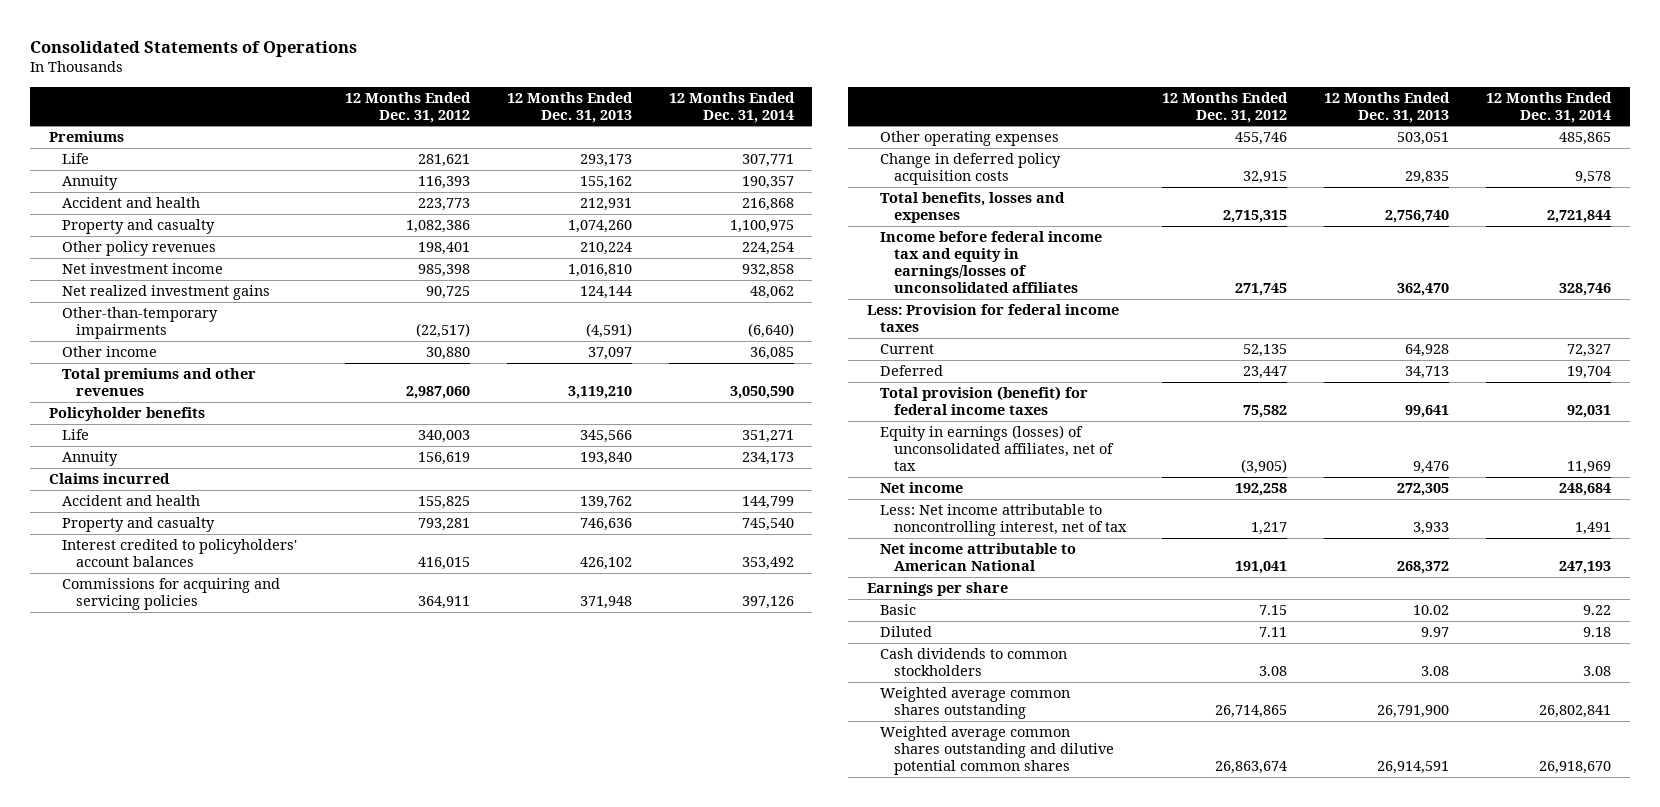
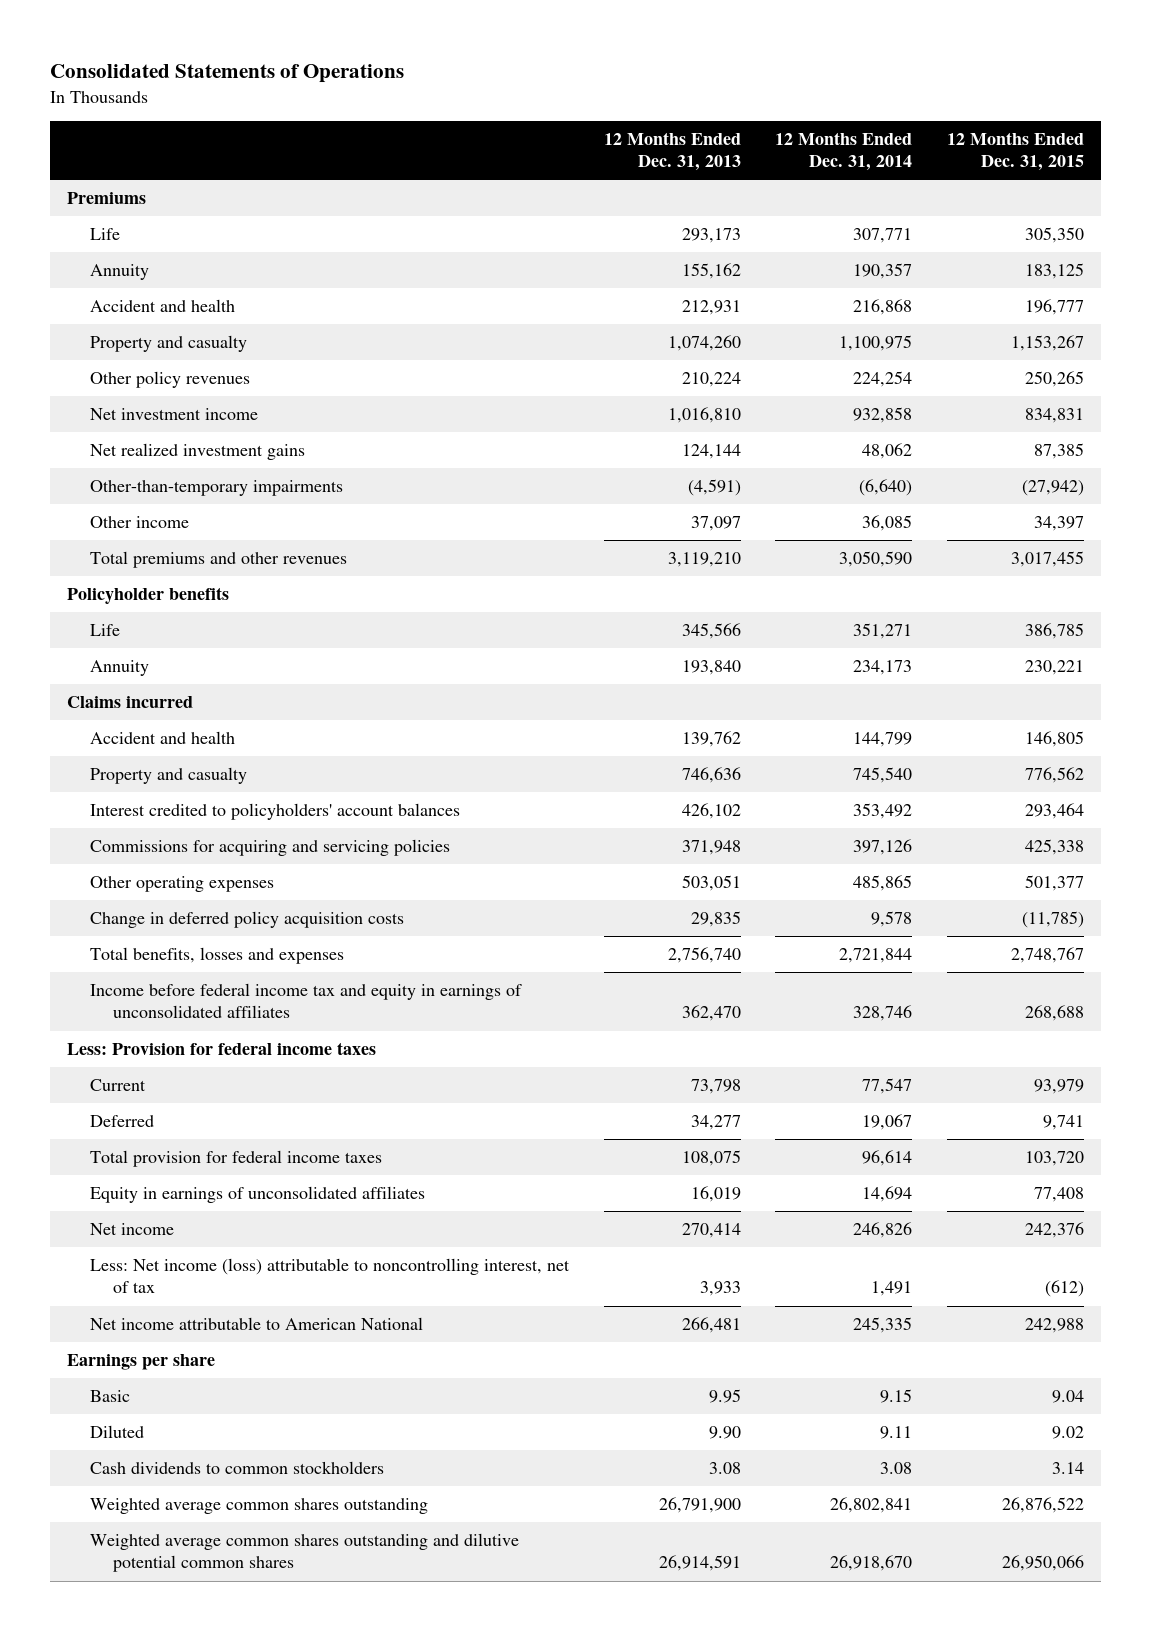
- | 12 Months Ended Dec. 31, 2012 | 12 Months Ended Dec. 31, 2013 | 12 Months Ended Dec. 31, 2014
+ | 12 Months Ended Dec. 31, 2013 | 12 Months Ended Dec. 31, 2014 | 12 Months Ended Dec. 31, 2015
- Income before federal income tax and equity in earnings/losses of unconsolidated affiliates | 271,745 | 362,470 | 328,746
+ Income before federal income tax and equity in earnings of unconsolidated affiliates | 362,470 | 328,746 | 268,688
- Current | 52,135 | 64,928 | 72,327
- Deferred | 23,447 | 34,713 | 19,704
- Total provision (benefit) for federal income taxes | 75,582 | 99,641 | 92,031
- Equity in earnings (losses) of unconsolidated affiliates, net of tax | (3,905) | 9,476 | 11,969
- Net income | 192,258 | 272,305 | 248,684
- Less: Net income attributable to noncontrolling interest, net of tax | 1,217 | 3,933 | 1,491
- Net income attributable to American National | 191,041 | 268,372 | 247,193
+ Current | 73,798 | 77,547 | 93,979
+ Deferred | 34,277 | 19,067 | 9,741
+ Total provision for federal income taxes | 108,075 | 96,614 | 103,720
+ Equity in earnings of unconsolidated affiliates | 16,019 | 14,694 | 77,408
+ Net income | 270,414 | 246,826 | 242,376
+ Less: Net income (loss) attributable to noncontrolling interest, net of tax | 3,933 | 1,491 | (612)
+ Net income attributable to American National | 266,481 | 245,335 | 242,988
- Basic | 7.15 | 10.02 | 9.22
- Diluted | 7.11 | 9.97 | 9.18
+ Basic | 9.95 | 9.15 | 9.04
+ Diluted | 9.90 | 9.11 | 9.02

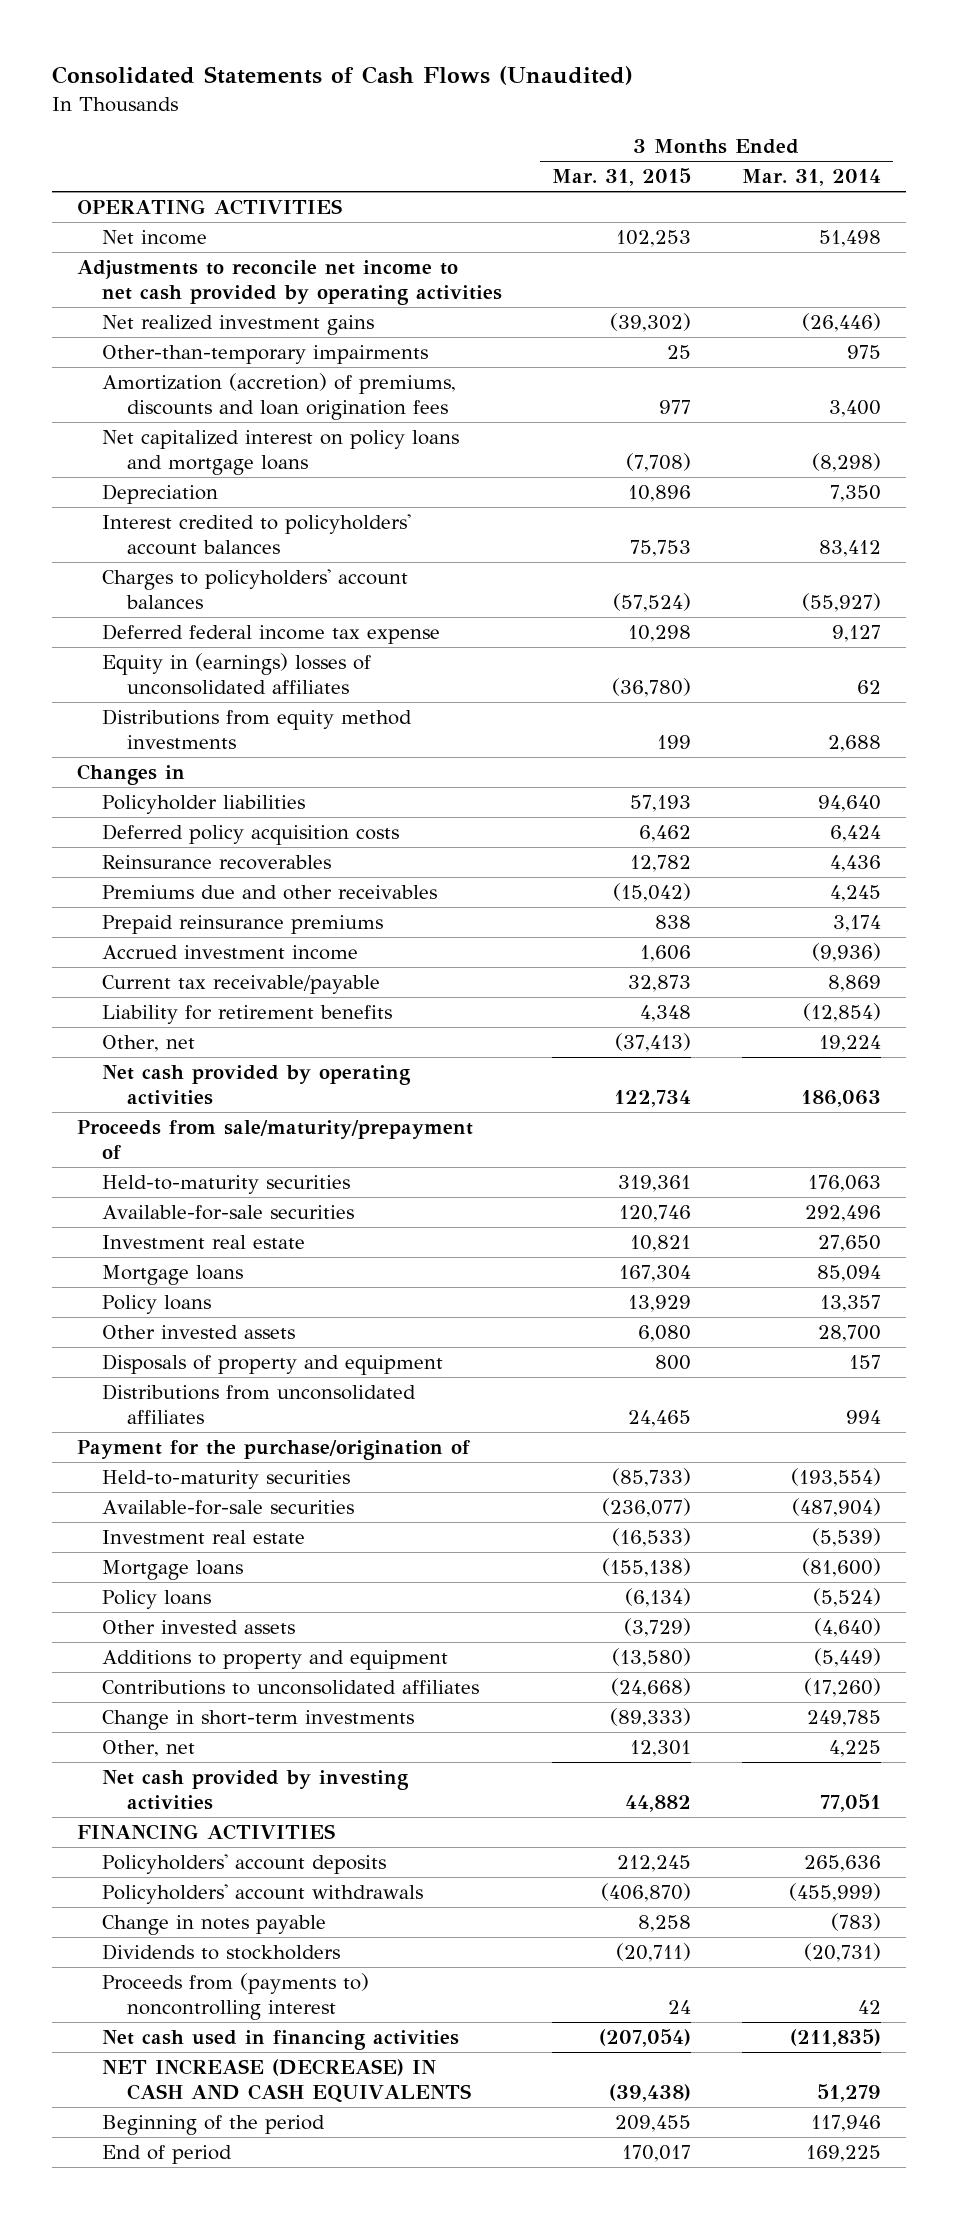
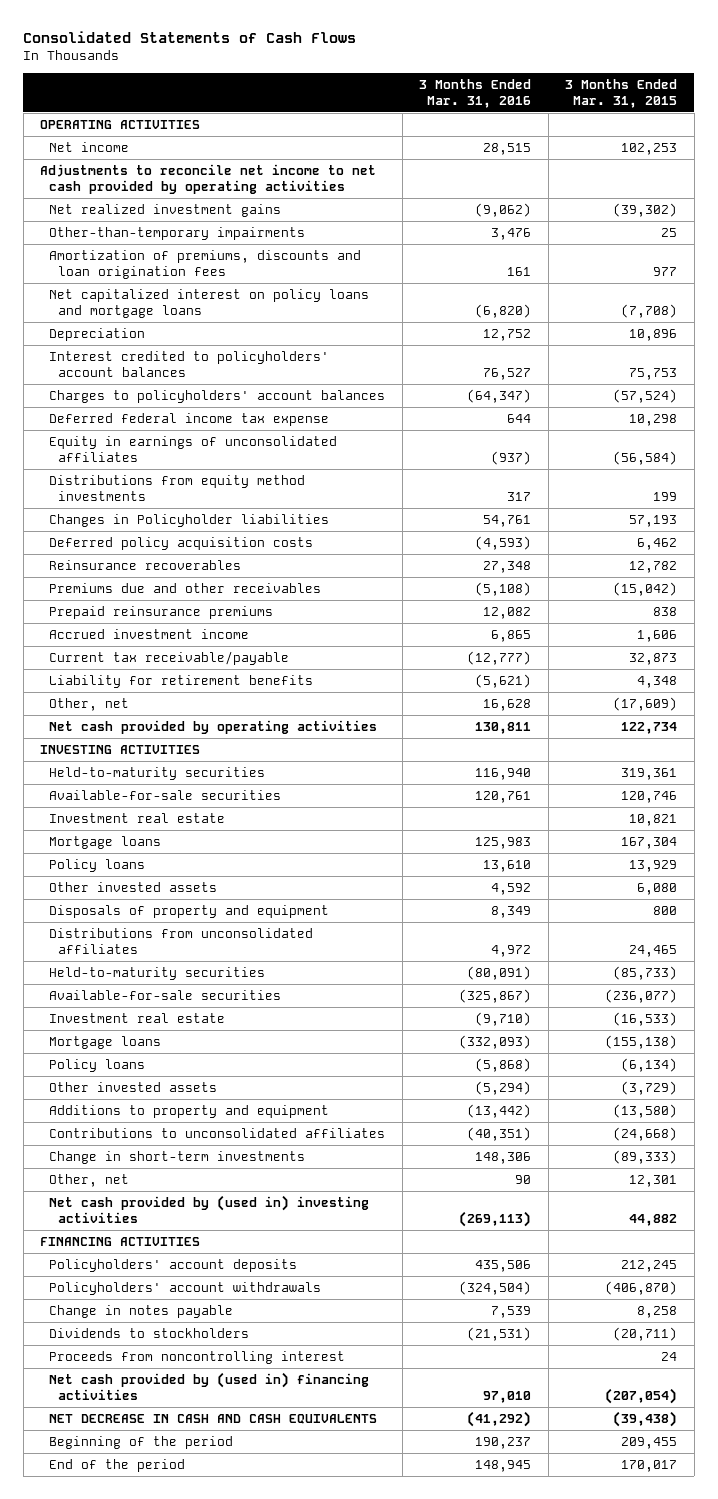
- Consolidated Statements of Cash Flows (Unaudited)
+ Consolidated Statements of Cash Flows
- | 3 Months Ended Mar. 31, 2015 | 3 Months Ended Mar. 31, 2014
+ | 3 Months Ended Mar. 31, 2016 | 3 Months Ended Mar. 31, 2015
- Amortization (accretion) of premiums, discounts and loan origination fees | 977 | 3,400
+ Amortization of premiums, discounts and loan origination fees | 161 | 977
- Equity in (earnings) losses of unconsolidated affiliates | (36,780) | 62
+ Equity in earnings of unconsolidated affiliates | (937) | (56,584)
- Changes in
- Policyholder liabilities | 57,193 | 94,640
+ Changes in Policyholder liabilities | 54,761 | 57,193
- Other, net | (37,413) | 19,224
+ Other, net | 16,628 | (17,609)
- Proceeds from sale/maturity/prepayment of
+ INVESTING ACTIVITIES
- Payment for the purchase/origination of
- Net cash provided by investing activities | 44,882 | 77,051
+ Net cash provided by (used in) investing activities | (269,113) | 44,882
- Proceeds from (payments to) noncontrolling interest | 24 | 42
- Net cash used in financing activities | (207,054) | (211,835)
- NET INCREASE (DECREASE) IN CASH AND CASH EQUIVALENTS | (39,438) | 51,279
+ Proceeds from noncontrolling interest | | 24
+ Net cash provided by (used in) financing activities | 97,010 | (207,054)
+ NET DECREASE IN CASH AND CASH EQUIVALENTS | (41,292) | (39,438)
- End of period | 170,017 | 169,225
+ End of the period | 148,945 | 170,017

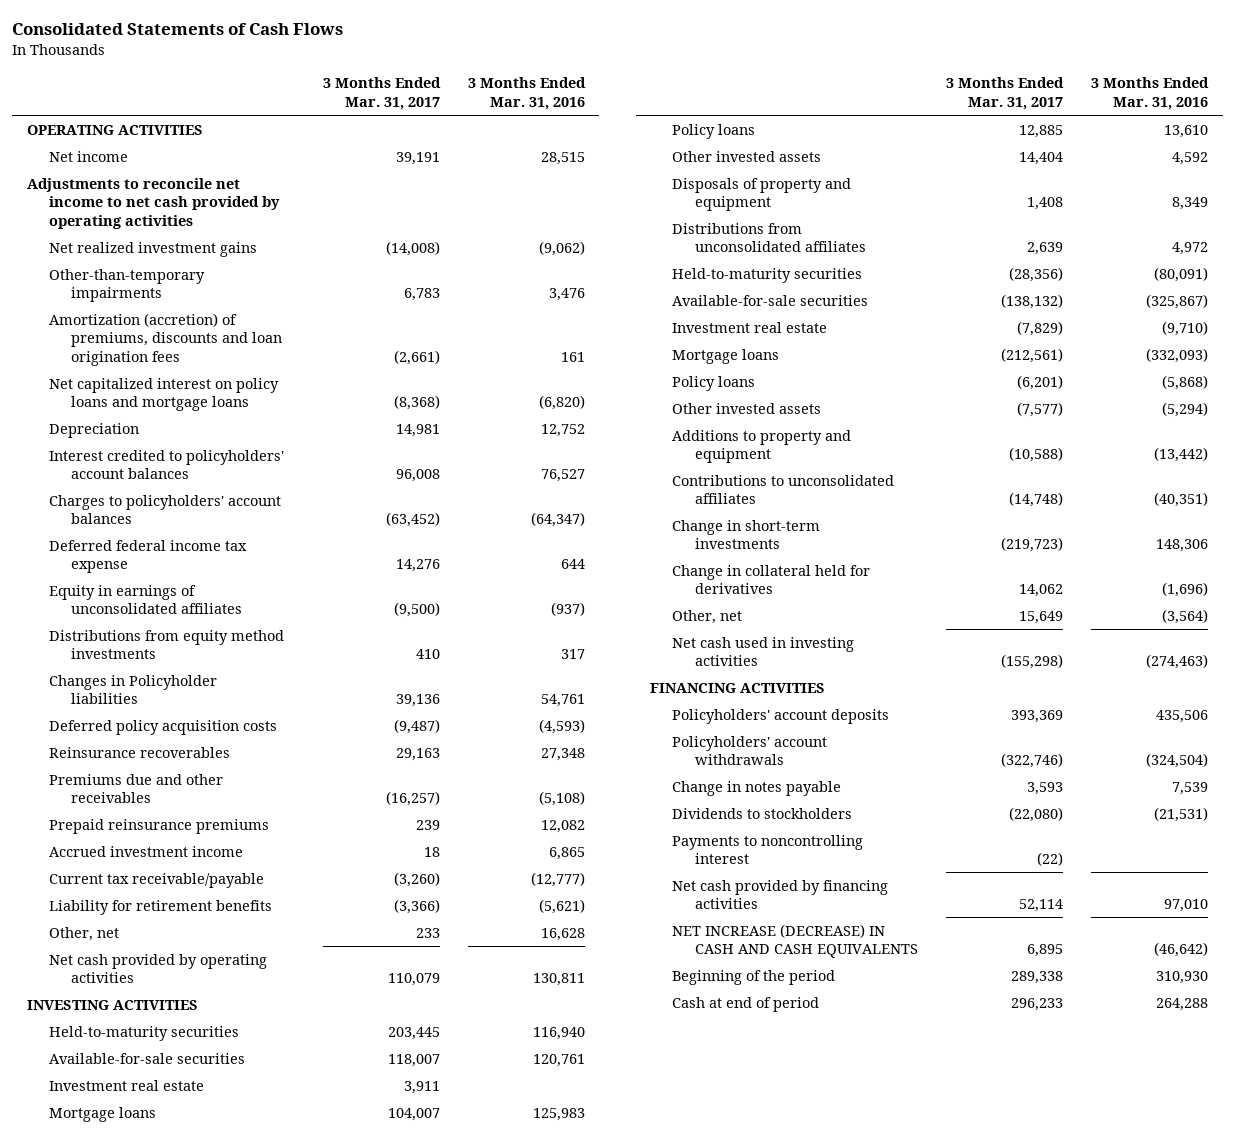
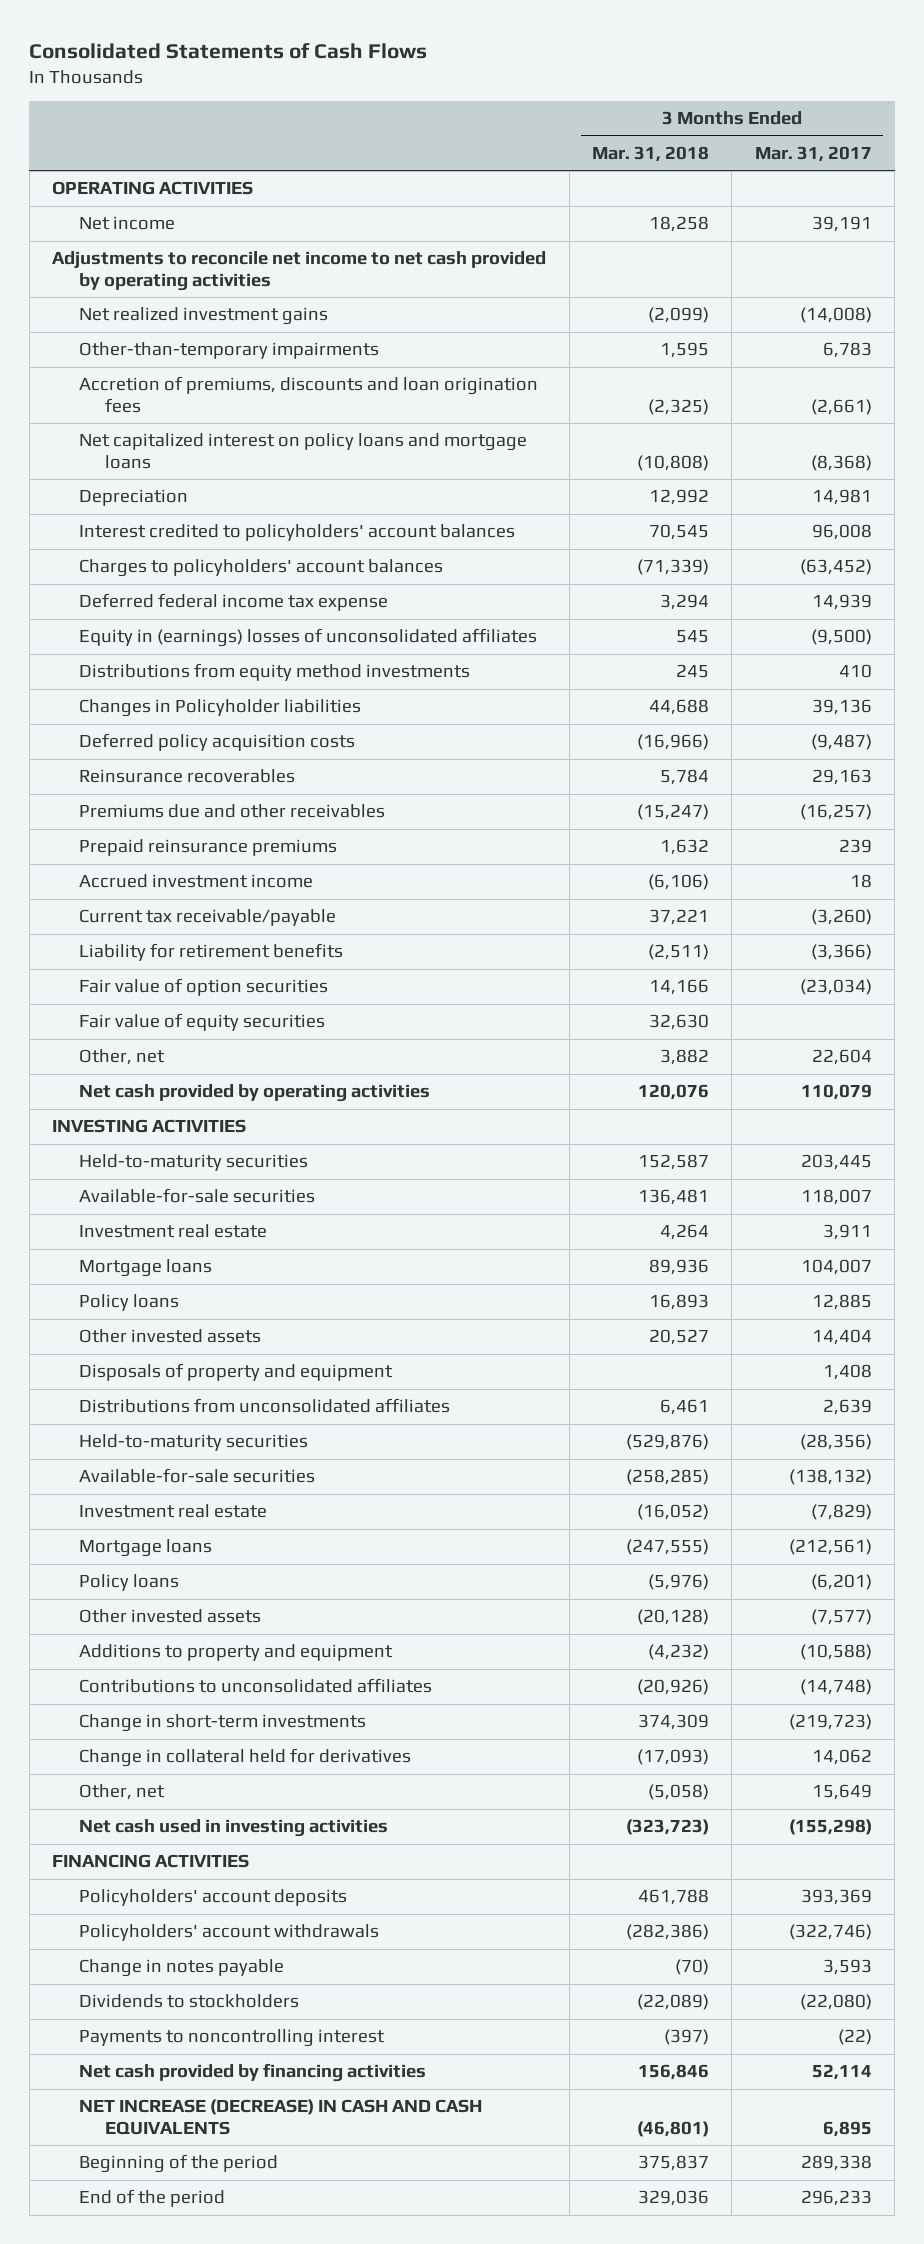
- | 3 Months Ended Mar. 31, 2017 | 3 Months Ended Mar. 31, 2016
+ | 3 Months Ended Mar. 31, 2018 | 3 Months Ended Mar. 31, 2017
- Amortization (accretion) of premiums, discounts and loan origination fees | (2,661) | 161
+ Accretion of premiums, discounts and loan origination fees | (2,325) | (2,661)
- Deferred federal income tax expense | 14,276 | 644
- Equity in earnings of unconsolidated affiliates | (9,500) | (937)
+ Deferred federal income tax expense | 3,294 | 14,939
+ Equity in (earnings) losses of unconsolidated affiliates | 545 | (9,500)
- Other, net | 233 | 16,628
+ Fair value of option securities | 14,166 | (23,034)
+ Fair value of equity securities | 32,630 |
+ Other, net | 3,882 | 22,604
- Cash at end of period | 296,233 | 264,288
+ End of the period | 329,036 | 296,233

